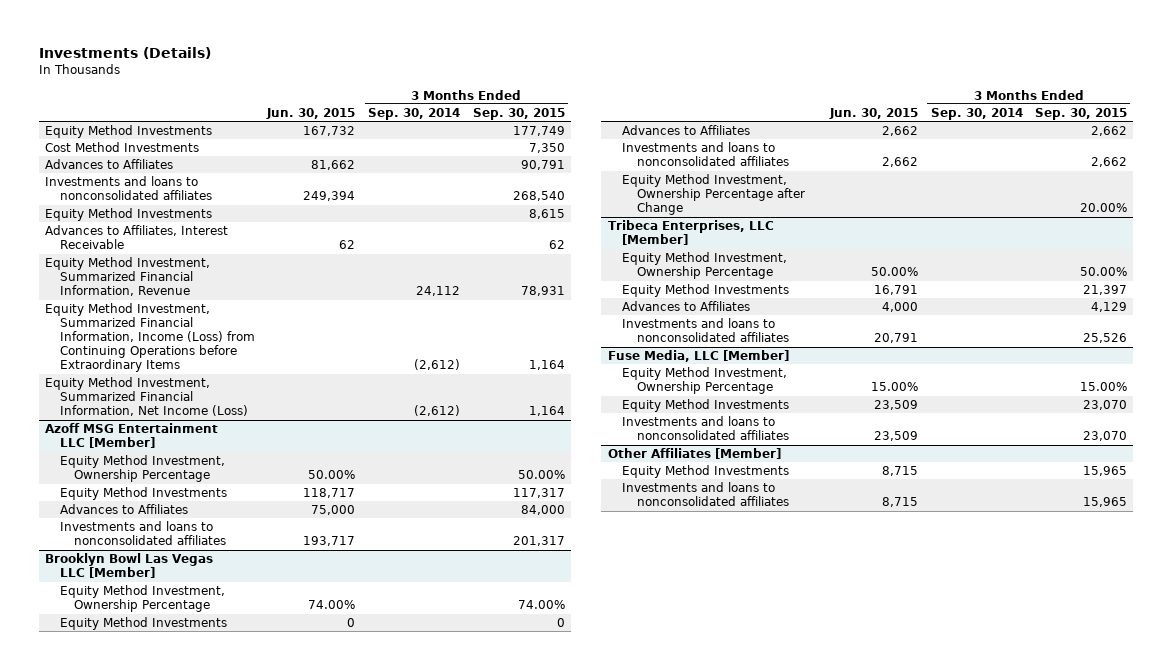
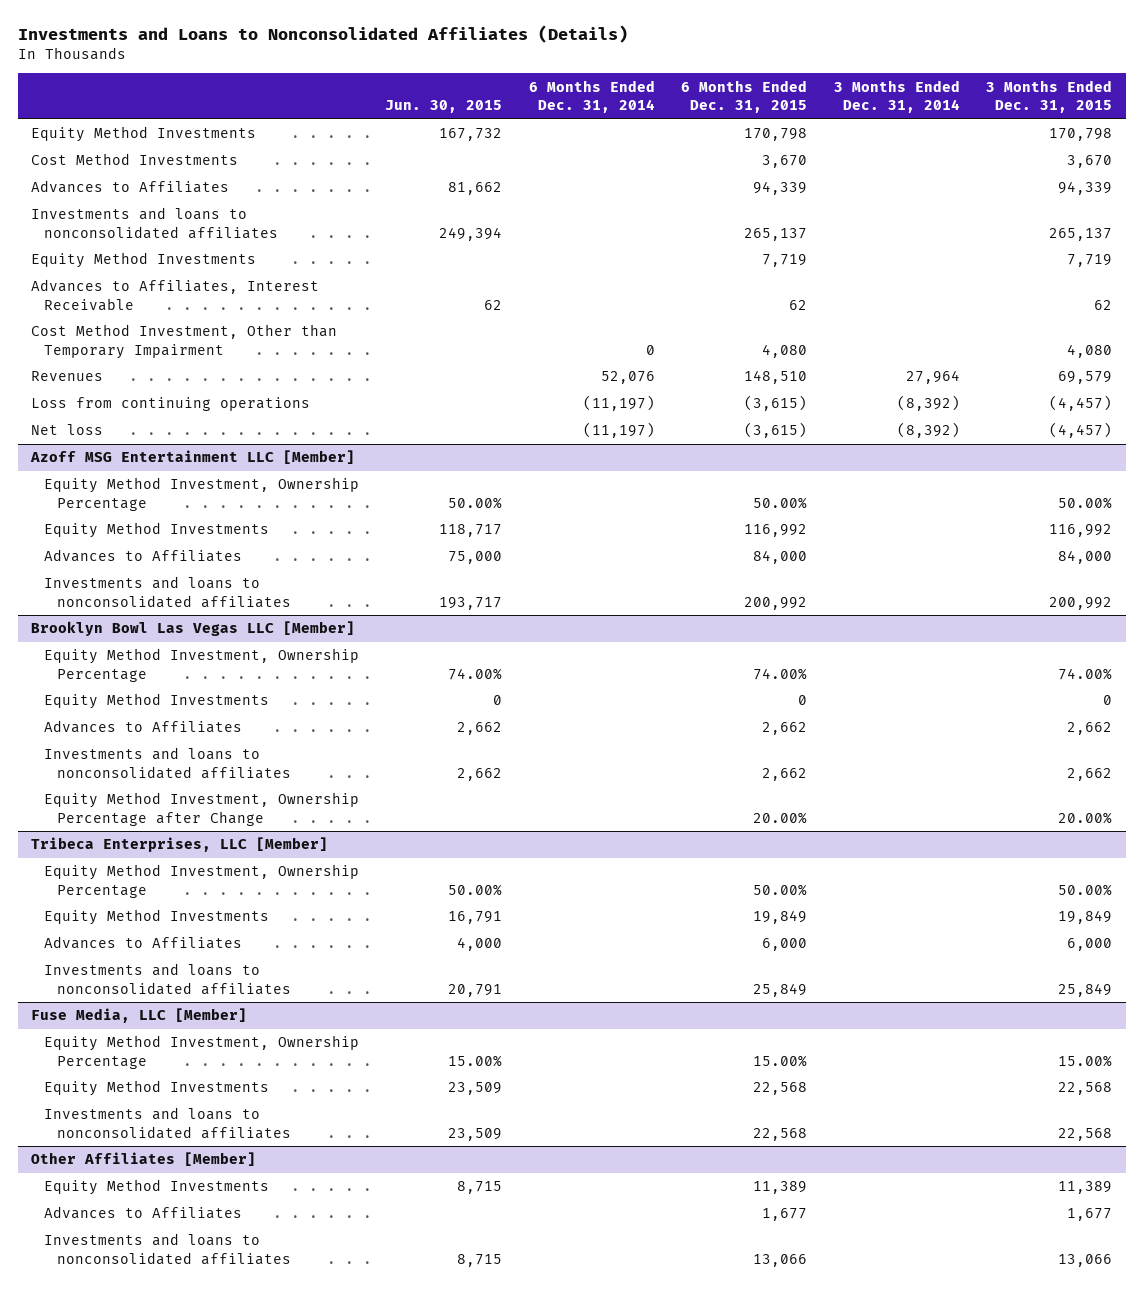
- Investments (Details)
+ Investments and Loans to Nonconsolidated Affiliates (Details)
- | Jun. 30, 2015 | 3 Months Ended Sep. 30, 2014 | 3 Months Ended Sep. 30, 2015
+ | Jun. 30, 2015 | 6 Months Ended Dec. 31, 2014 | 6 Months Ended Dec. 31, 2015 | 3 Months Ended Dec. 31, 2014 | 3 Months Ended Dec. 31, 2015
- Equity Method Investment, Summarized Financial Information, Revenue | | 24,112 | 78,931
- Equity Method Investment, Summarized Financial Information, Income (Loss) from Continuing Operations before Extraordinary Items | | (2,612) | 1,164
- Equity Method Investment, Summarized Financial Information, Net Income (Loss) | | (2,612) | 1,164
+ Cost Method Investment, Other than Temporary Impairment | | 0 | 4,080 | | 4,080
+ Revenues | | 52,076 | 148,510 | 27,964 | 69,579
+ Loss from continuing operations | | (11,197) | (3,615) | (8,392) | (4,457)
+ Net loss | | (11,197) | (3,615) | (8,392) | (4,457)
@ Other Affiliates [Member]
+ Advances to Affiliates | | | 1,677 | | 1,677

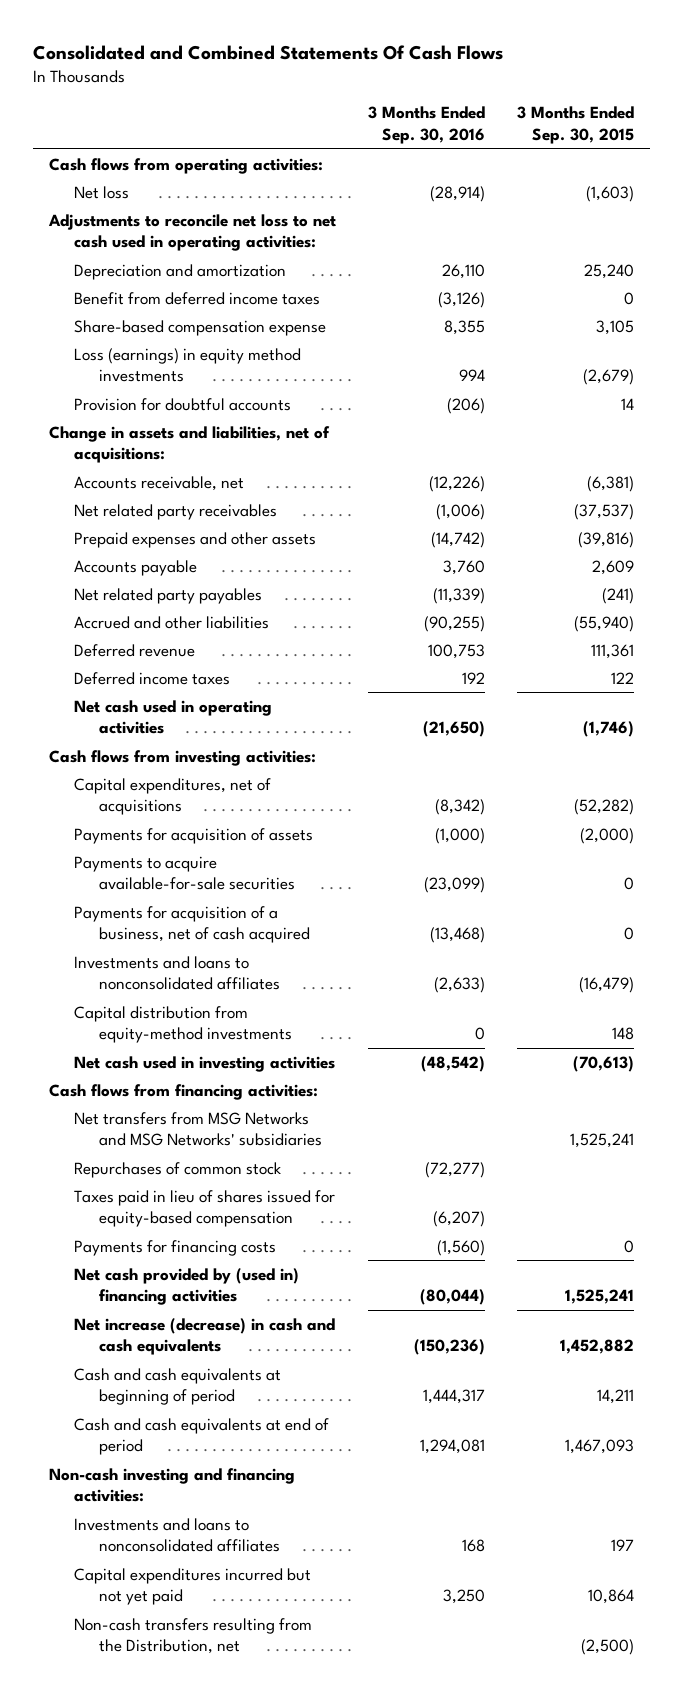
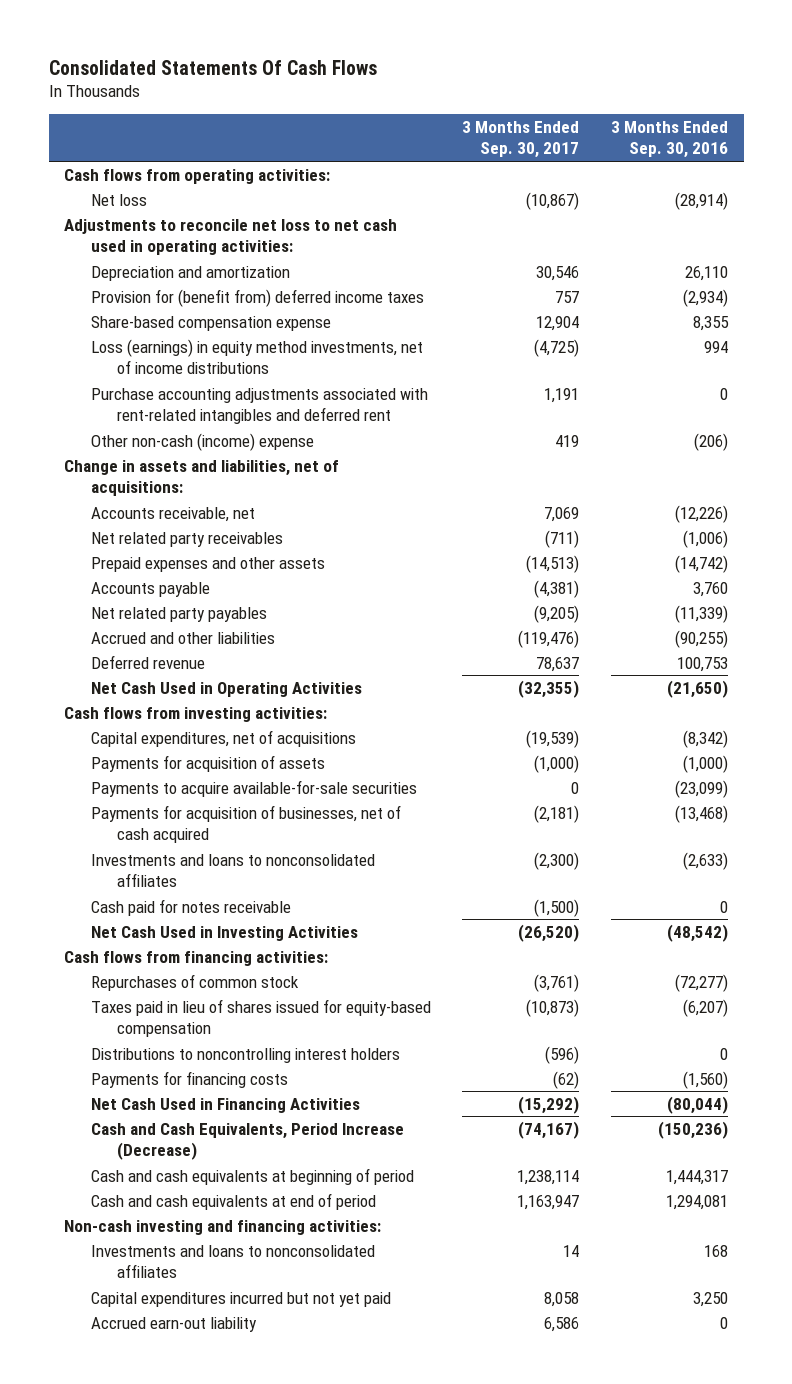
- Consolidated and Combined Statements Of Cash Flows
+ Consolidated Statements Of Cash Flows
- | 3 Months Ended Sep. 30, 2016 | 3 Months Ended Sep. 30, 2015
+ | 3 Months Ended Sep. 30, 2017 | 3 Months Ended Sep. 30, 2016
- Benefit from deferred income taxes | (3,126) | 0
+ Provision for (benefit from) deferred income taxes | 757 | (2,934)
- Loss (earnings) in equity method investments | 994 | (2,679)
- Provision for doubtful accounts | (206) | 14
+ Loss (earnings) in equity method investments, net of income distributions | (4,725) | 994
+ Purchase accounting adjustments associated with rent-related intangibles and deferred rent | 1,191 | 0
+ Other non-cash (income) expense | 419 | (206)
- Deferred income taxes | 192 | 122
- Net cash used in operating activities | (21,650) | (1,746)
+ Net Cash Used in Operating Activities | (32,355) | (21,650)
- Payments for acquisition of a business, net of cash acquired | (13,468) | 0
+ Payments for acquisition of businesses, net of cash acquired | (2,181) | (13,468)
- Capital distribution from equity-method investments | 0 | 148
- Net cash used in investing activities | (48,542) | (70,613)
+ Cash paid for notes receivable | (1,500) | 0
+ Net Cash Used in Investing Activities | (26,520) | (48,542)
- Net transfers from MSG Networks and MSG Networks' subsidiaries | | 1,525,241
+ Distributions to noncontrolling interest holders | (596) | 0
- Net cash provided by (used in) financing activities | (80,044) | 1,525,241
- Net increase (decrease) in cash and cash equivalents | (150,236) | 1,452,882
+ Net Cash Used in Financing Activities | (15,292) | (80,044)
+ Cash and Cash Equivalents, Period Increase (Decrease) | (74,167) | (150,236)
- Non-cash transfers resulting from the Distribution, net | | (2,500)
+ Accrued earn-out liability | 6,586 | 0

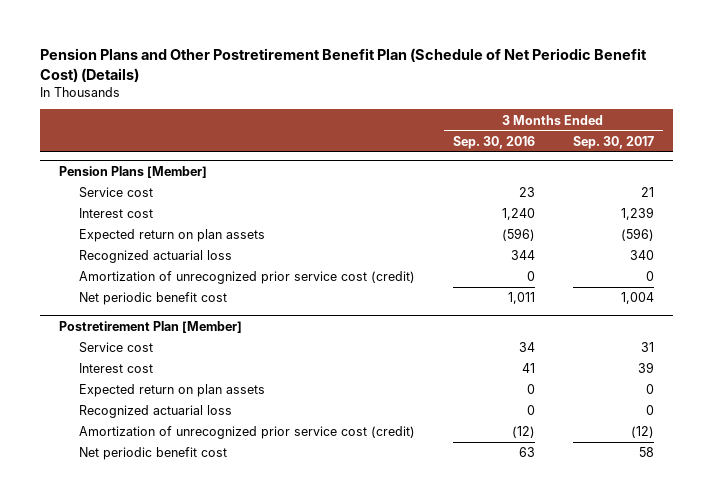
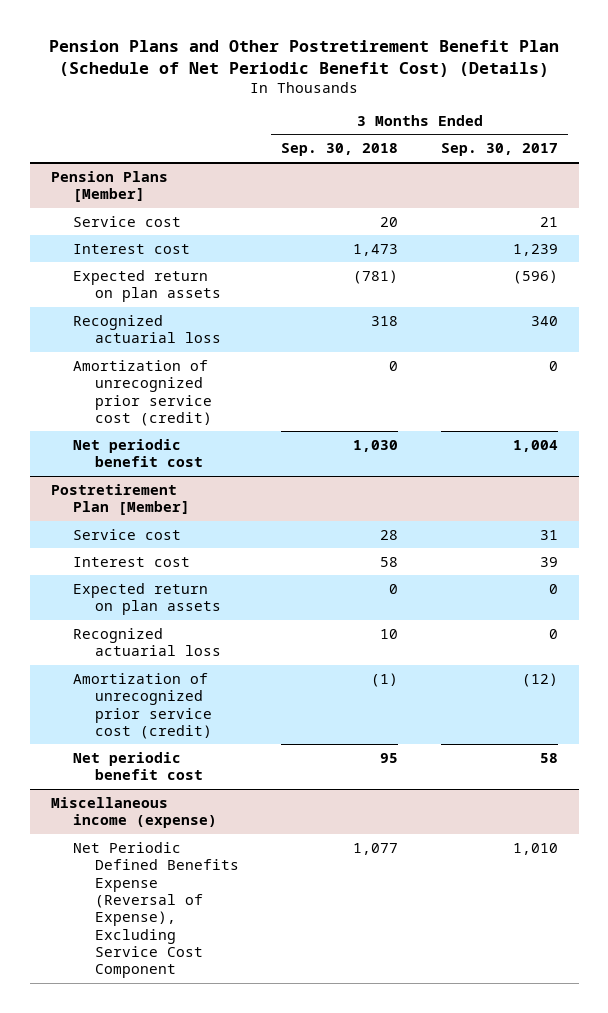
- | 3 Months Ended Sep. 30, 2016 | 3 Months Ended Sep. 30, 2017
+ | 3 Months Ended Sep. 30, 2018 | 3 Months Ended Sep. 30, 2017
+ Miscellaneous income (expense)
+ Net Periodic Defined Benefits Expense (Reversal of Expense), Excluding Service Cost Component | 1,077 | 1,010

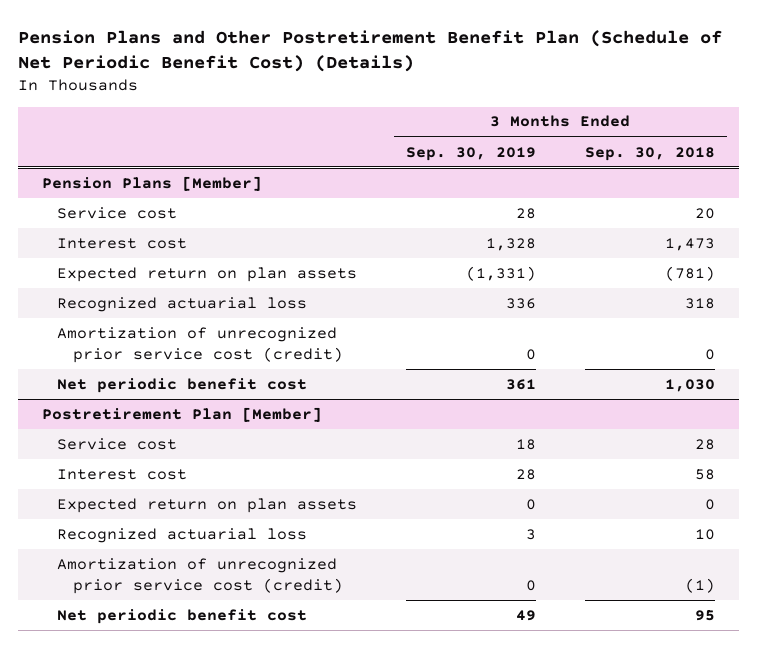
- | 3 Months Ended Sep. 30, 2018 | 3 Months Ended Sep. 30, 2017
+ | 3 Months Ended Sep. 30, 2019 | 3 Months Ended Sep. 30, 2018
- Miscellaneous income (expense)
- Net Periodic Defined Benefits Expense (Reversal of Expense), Excluding Service Cost Component | 1,077 | 1,010

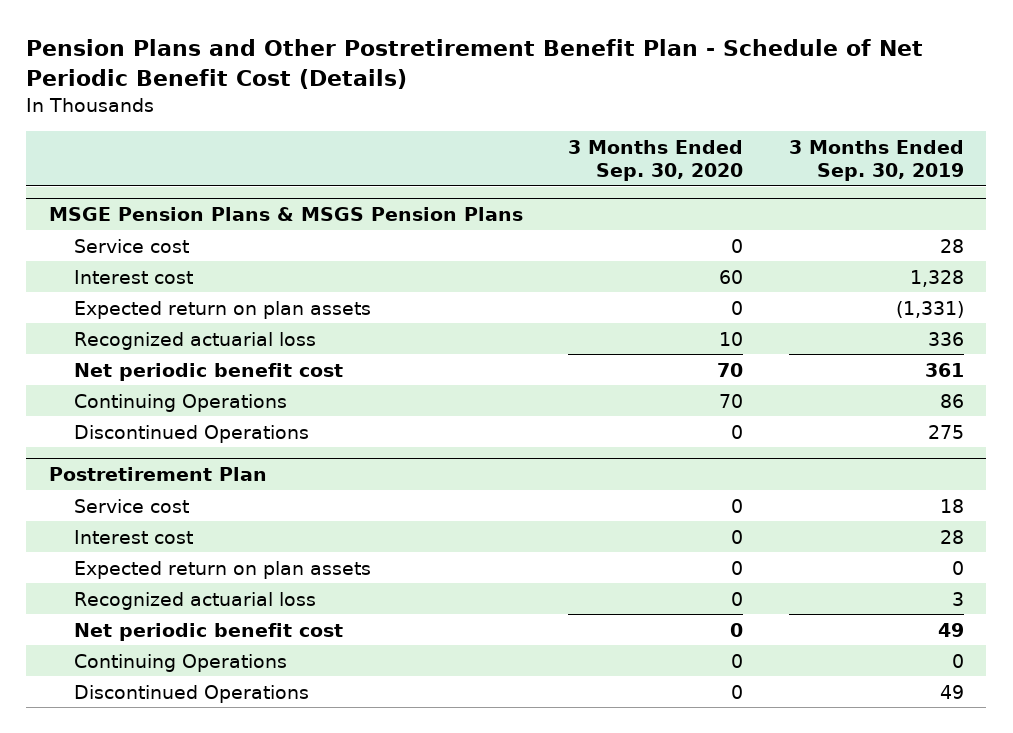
- Pension Plans and Other Postretirement Benefit Plan (Schedule of Net Periodic Benefit Cost) (Details)
+ Pension Plans and Other Postretirement Benefit Plan - Schedule of Net Periodic Benefit Cost (Details)
- | 3 Months Ended Sep. 30, 2019 | 3 Months Ended Sep. 30, 2018
+ | 3 Months Ended Sep. 30, 2020 | 3 Months Ended Sep. 30, 2019
- Pension Plans [Member]
+ MSGE Pension Plans & MSGS Pension Plans
- Amortization of unrecognized prior service cost (credit) | 0 | 0
- Postretirement Plan [Member]
+ Continuing Operations | 70 | 86
+ Discontinued Operations | 0 | 275
+ Postretirement Plan
- Amortization of unrecognized prior service cost (credit) | 0 | (1)
+ Continuing Operations | 0 | 0
+ Discontinued Operations | 0 | 49

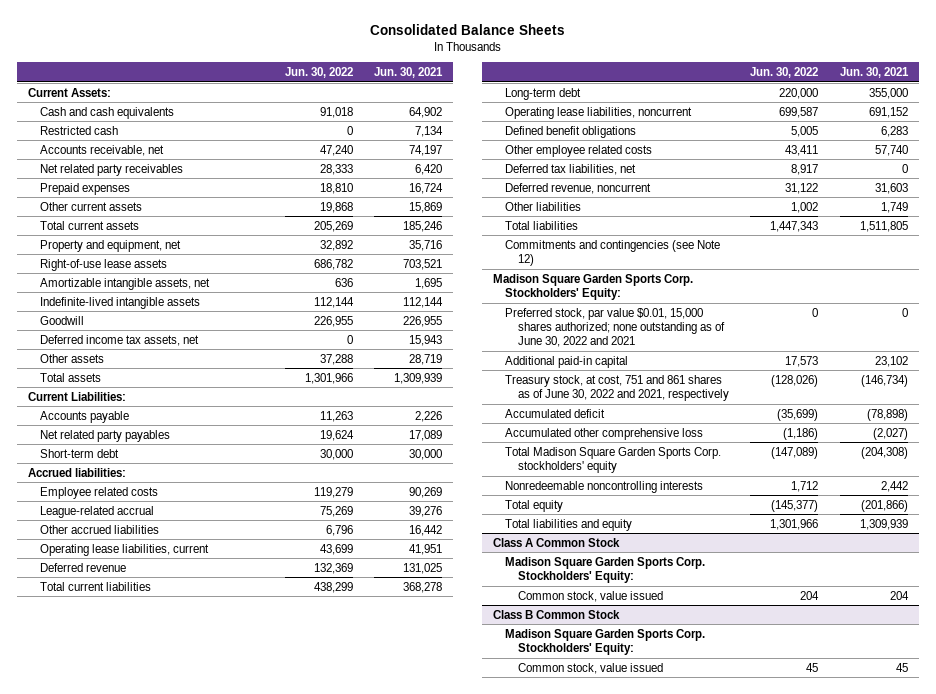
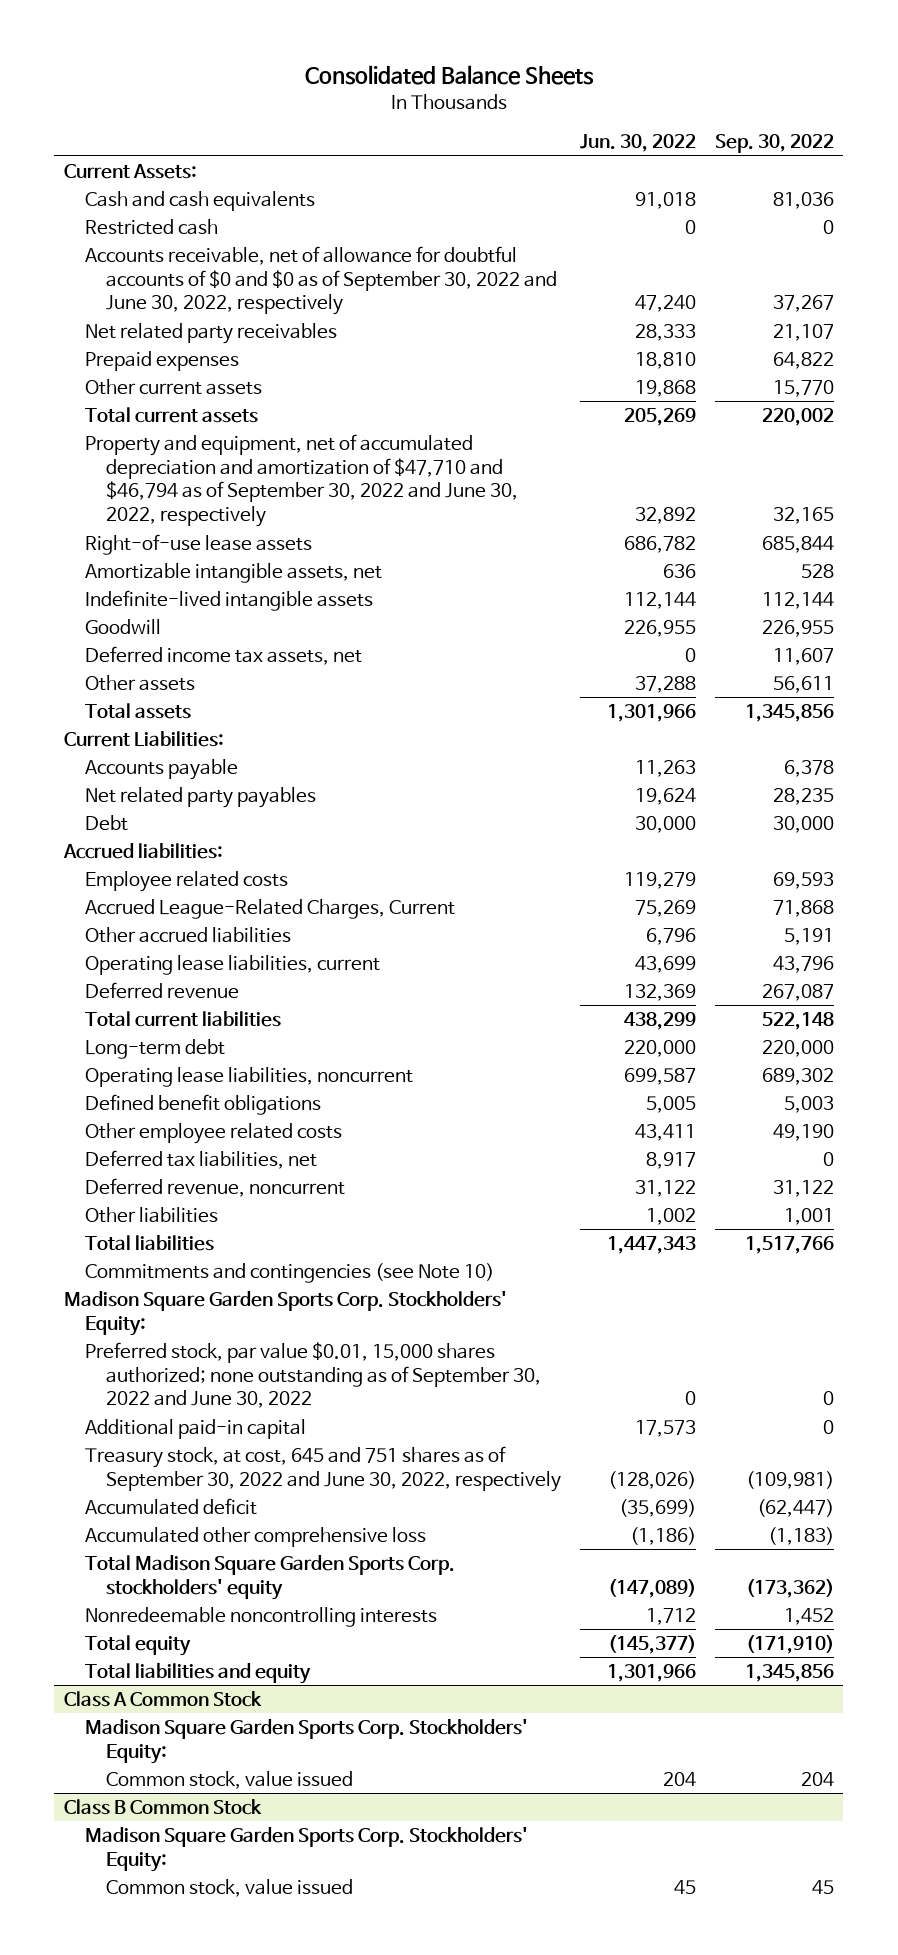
- | Jun. 30, 2022 | Jun. 30, 2021
+ | Jun. 30, 2022 | Sep. 30, 2022
- Accounts receivable, net | 47,240 | 74,197
+ Accounts receivable, net of allowance for doubtful accounts of $0 and $0 as of September 30, 2022 and June 30, 2022, respectively | 47,240 | 37,267
- Property and equipment, net | 32,892 | 35,716
+ Property and equipment, net of accumulated depreciation and amortization of $47,710 and $46,794 as of September 30, 2022 and June 30, 2022, respectively | 32,892 | 32,165
- Short-term debt | 30,000 | 30,000
+ Debt | 30,000 | 30,000
- League-related accrual | 75,269 | 39,276
+ Accrued League-Related Charges, Current | 75,269 | 71,868
- Commitments and contingencies (see Note 12)
+ Commitments and contingencies (see Note 10)
- Preferred stock, par value $0.01, 15,000 shares authorized; none outstanding as of June 30, 2022 and 2021 | 0 | 0
+ Preferred stock, par value $0.01, 15,000 shares authorized; none outstanding as of September 30, 2022 and June 30, 2022 | 0 | 0
- Treasury stock, at cost, 751 and 861 shares as of June 30, 2022 and 2021, respectively | (128,026) | (146,734)
+ Treasury stock, at cost, 645 and 751 shares as of September 30, 2022 and June 30, 2022, respectively | (128,026) | (109,981)

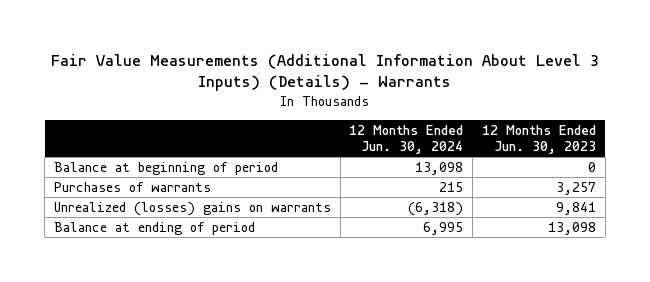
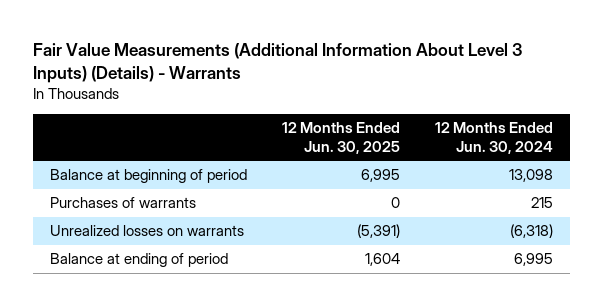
- | 12 Months Ended Jun. 30, 2024 | 12 Months Ended Jun. 30, 2023
+ | 12 Months Ended Jun. 30, 2025 | 12 Months Ended Jun. 30, 2024
- Unrealized (losses) gains on warrants | (6,318) | 9,841
+ Unrealized losses on warrants | (5,391) | (6,318)

